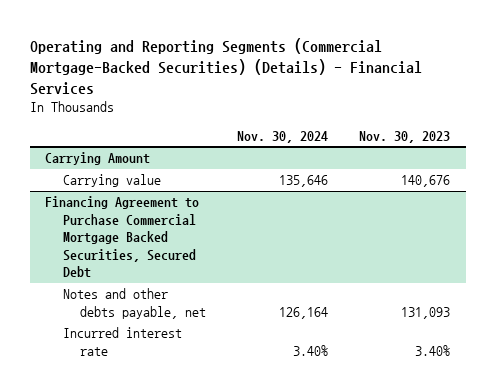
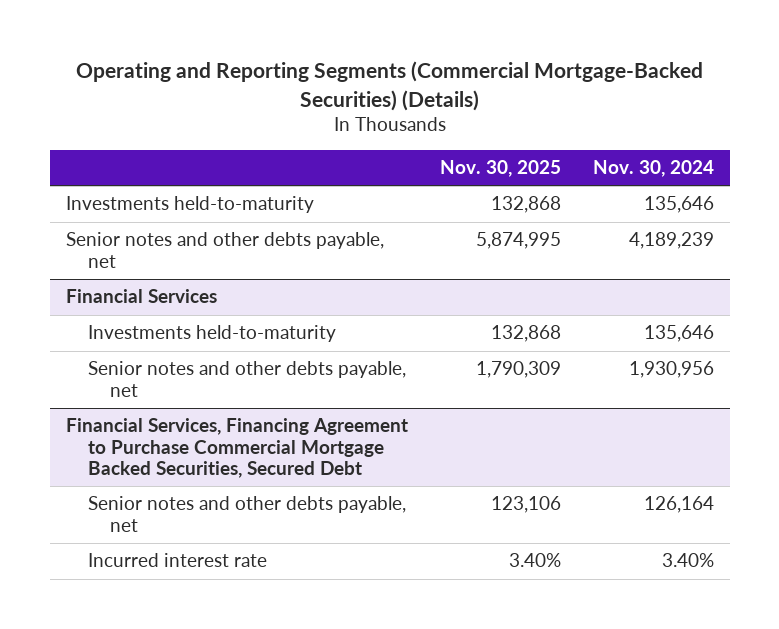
- Operating and Reporting Segments (Commercial Mortgage-Backed Securities) (Details) - Financial Services
+ Operating and Reporting Segments (Commercial Mortgage-Backed Securities) (Details)
- | Nov. 30, 2024 | Nov. 30, 2023
+ | Nov. 30, 2025 | Nov. 30, 2024
- Carrying Amount
- Carrying value | 135,646 | 140,676
- Financing Agreement to Purchase Commercial Mortgage Backed Securities, Secured Debt
- Notes and other debts payable, net | 126,164 | 131,093
+ Investments held-to-maturity | 132,868 | 135,646
+ Senior notes and other debts payable, net | 5,874,995 | 4,189,239
+ Financial Services
+ Investments held-to-maturity | 132,868 | 135,646
+ Senior notes and other debts payable, net | 1,790,309 | 1,930,956
+ Financial Services, Financing Agreement to Purchase Commercial Mortgage Backed Securities, Secured Debt
+ Senior notes and other debts payable, net | 123,106 | 126,164

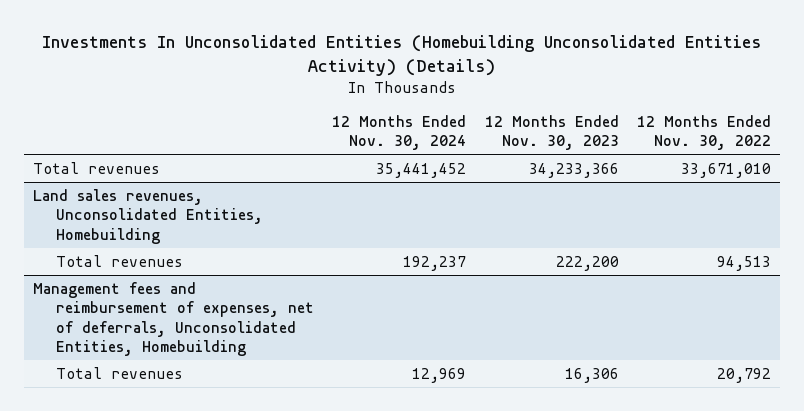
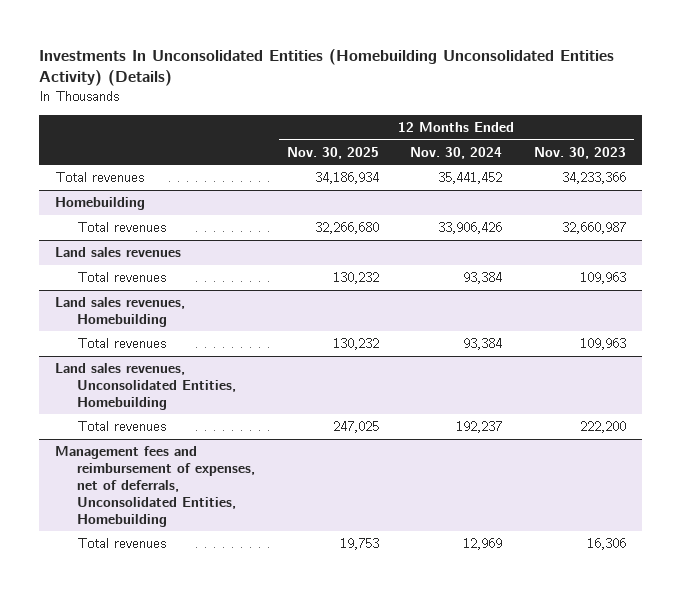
- | 12 Months Ended Nov. 30, 2024 | 12 Months Ended Nov. 30, 2023 | 12 Months Ended Nov. 30, 2022
+ | 12 Months Ended Nov. 30, 2025 | 12 Months Ended Nov. 30, 2024 | 12 Months Ended Nov. 30, 2023
+ Homebuilding
+ Total revenues | 32,266,680 | 33,906,426 | 32,660,987
+ Land sales revenues
+ Total revenues | 130,232 | 93,384 | 109,963
+ Land sales revenues, Homebuilding
+ Total revenues | 130,232 | 93,384 | 109,963

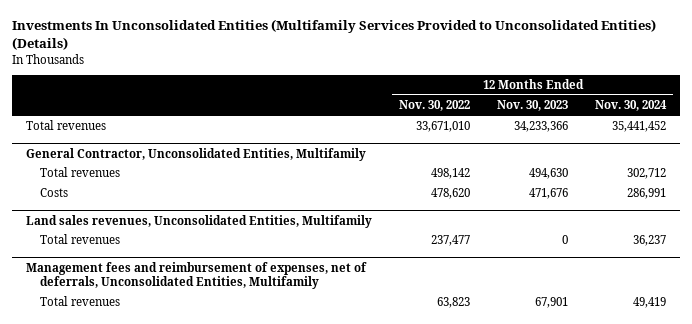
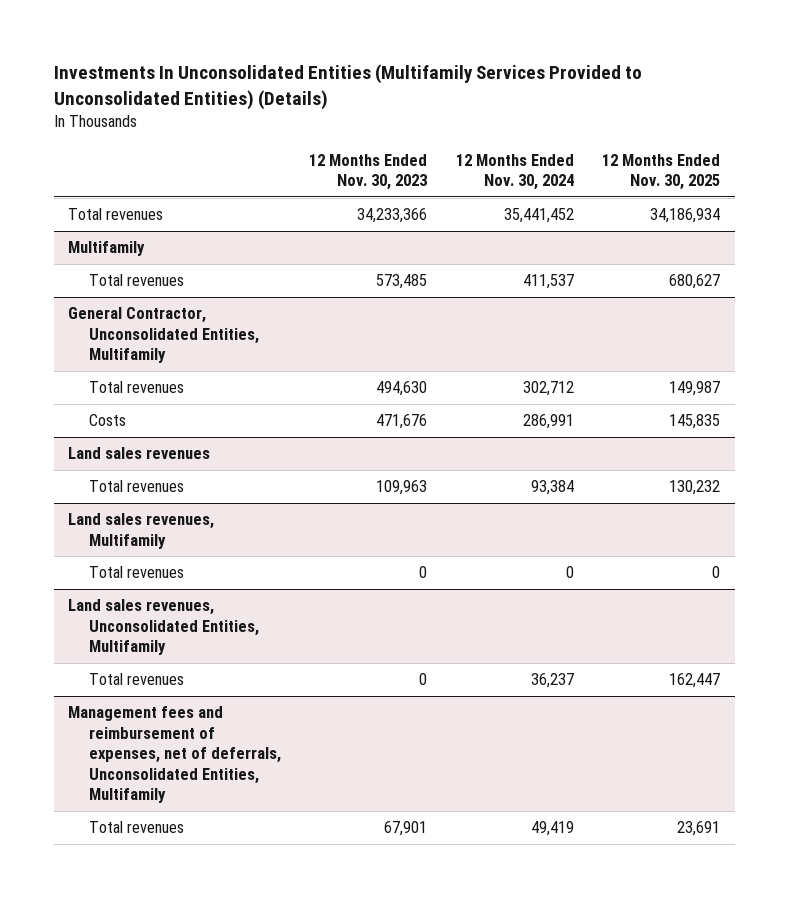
- | 12 Months Ended Nov. 30, 2022 | 12 Months Ended Nov. 30, 2023 | 12 Months Ended Nov. 30, 2024
+ | 12 Months Ended Nov. 30, 2023 | 12 Months Ended Nov. 30, 2024 | 12 Months Ended Nov. 30, 2025
+ Multifamily
+ Total revenues | 573,485 | 411,537 | 680,627
+ Land sales revenues
+ Total revenues | 109,963 | 93,384 | 130,232
+ Land sales revenues, Multifamily
+ Total revenues | 0 | 0 | 0

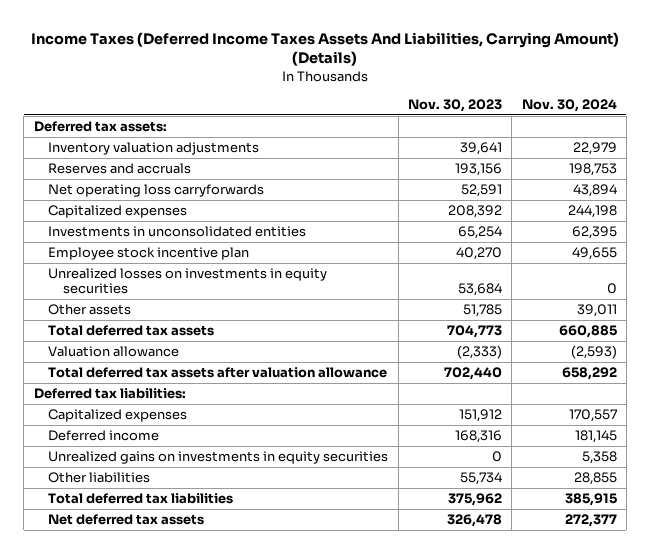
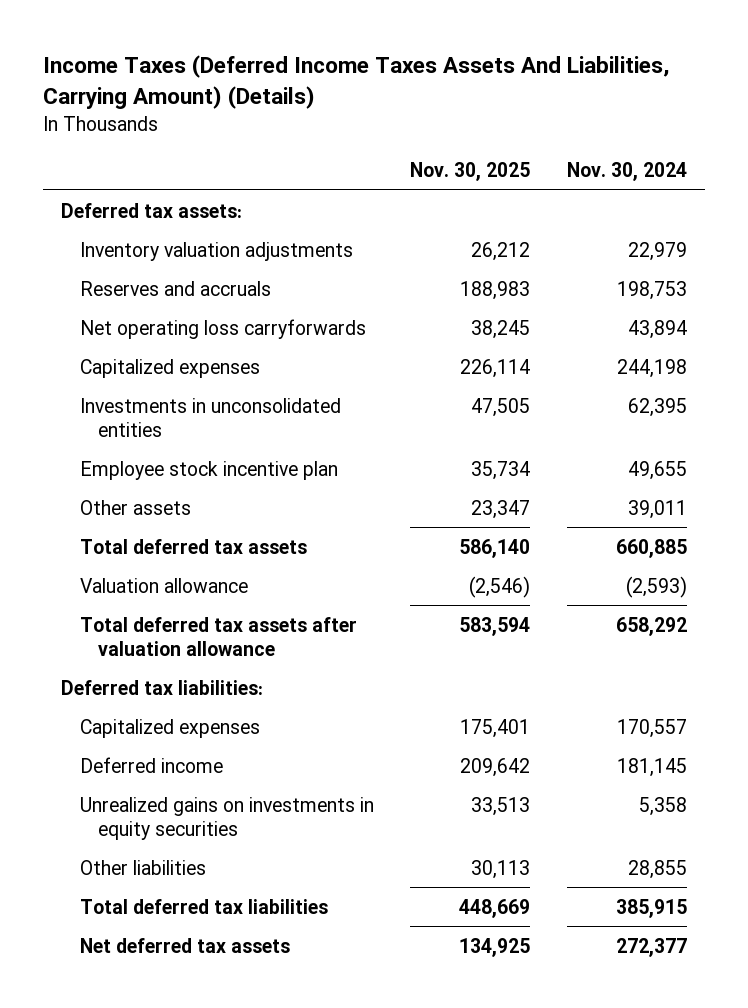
- | Nov. 30, 2023 | Nov. 30, 2024
+ | Nov. 30, 2025 | Nov. 30, 2024
- Unrealized losses on investments in equity securities | 53,684 | 0

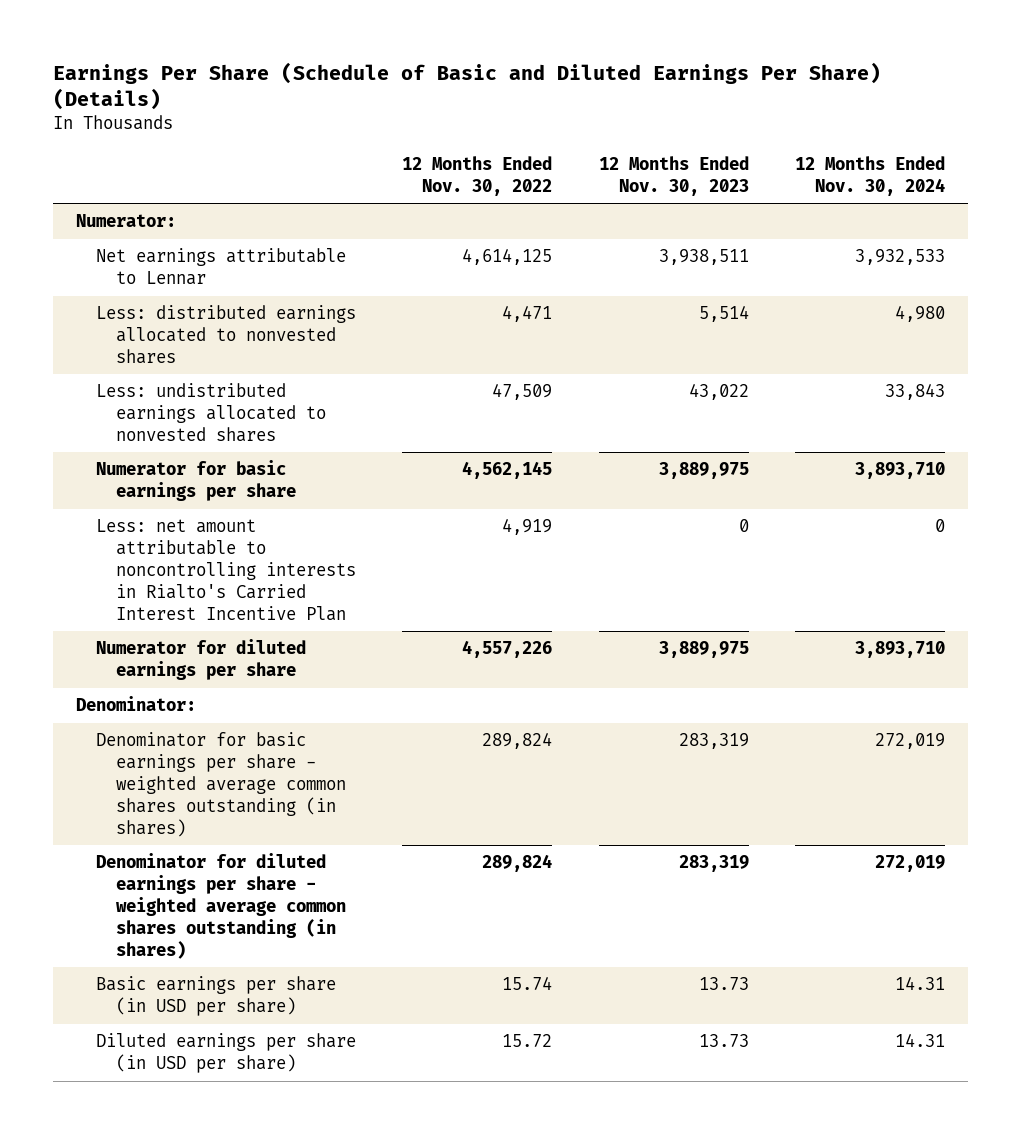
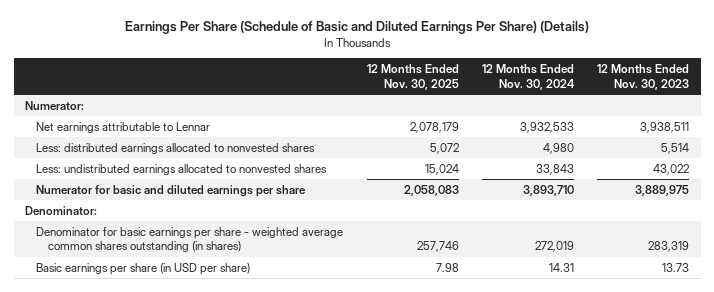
- | 12 Months Ended Nov. 30, 2022 | 12 Months Ended Nov. 30, 2023 | 12 Months Ended Nov. 30, 2024
+ | 12 Months Ended Nov. 30, 2025 | 12 Months Ended Nov. 30, 2024 | 12 Months Ended Nov. 30, 2023
- Numerator for basic earnings per share | 4,562,145 | 3,889,975 | 3,893,710
- Less: net amount attributable to noncontrolling interests in Rialto's Carried Interest Incentive Plan | 4,919 | 0 | 0
- Numerator for diluted earnings per share | 4,557,226 | 3,889,975 | 3,893,710
+ Numerator for basic and diluted earnings per share | 2,058,083 | 3,893,710 | 3,889,975
- Denominator for diluted earnings per share - weighted average common shares outstanding (in shares) | 289,824 | 283,319 | 272,019
- Diluted earnings per share (in USD per share) | 15.72 | 13.73 | 14.31

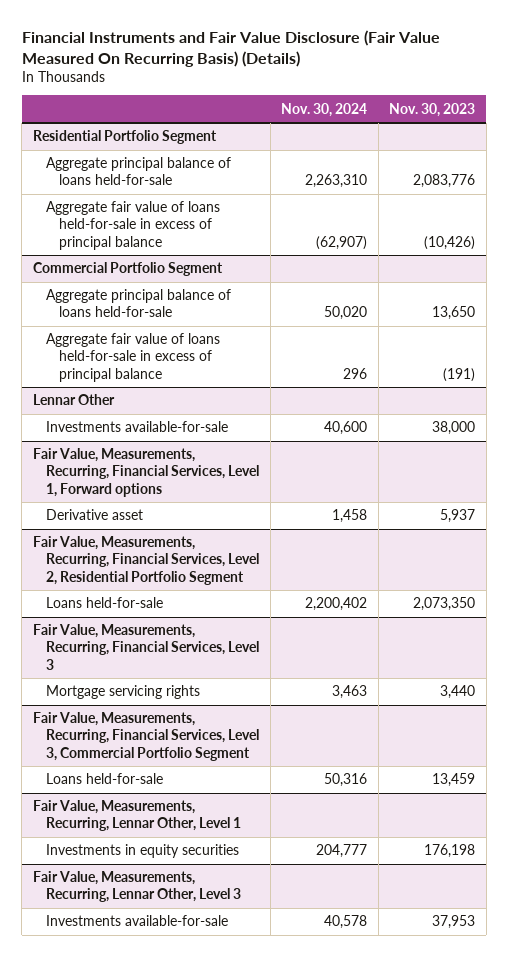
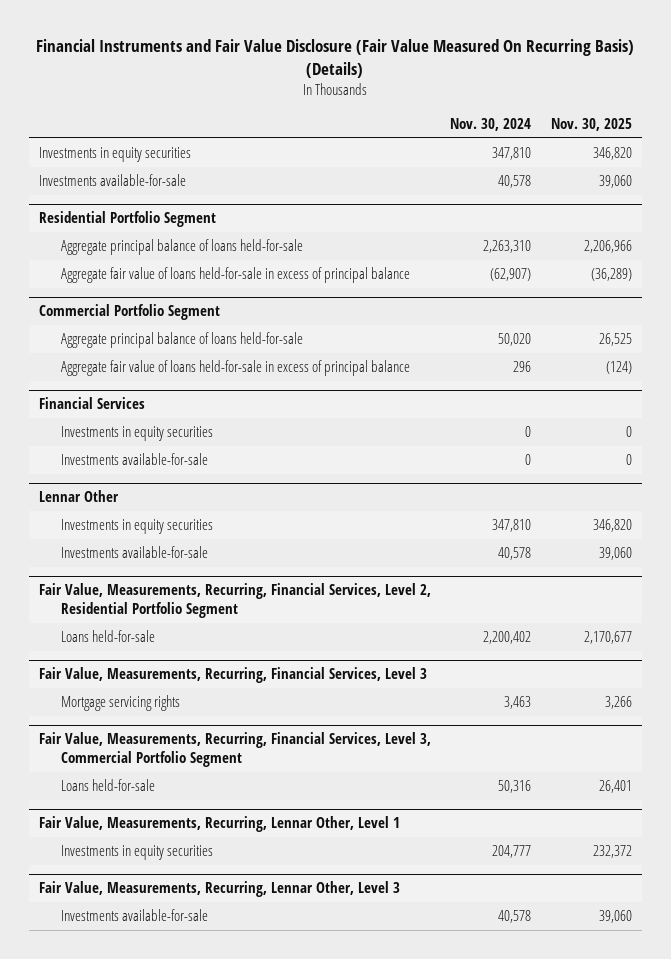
- | Nov. 30, 2024 | Nov. 30, 2023
+ | Nov. 30, 2024 | Nov. 30, 2025
+ Investments in equity securities | 347,810 | 346,820
+ Investments available-for-sale | 40,578 | 39,060
+ Financial Services
+ Investments in equity securities | 0 | 0
+ Investments available-for-sale | 0 | 0
@ Lennar Other
- Investments available-for-sale | 40,600 | 38,000
- Fair Value, Measurements, Recurring, Financial Services, Level 1, Forward options
- Derivative asset | 1,458 | 5,937
@ Lennar Other
+ Investments in equity securities | 347,810 | 346,820
+ Investments available-for-sale | 40,578 | 39,060

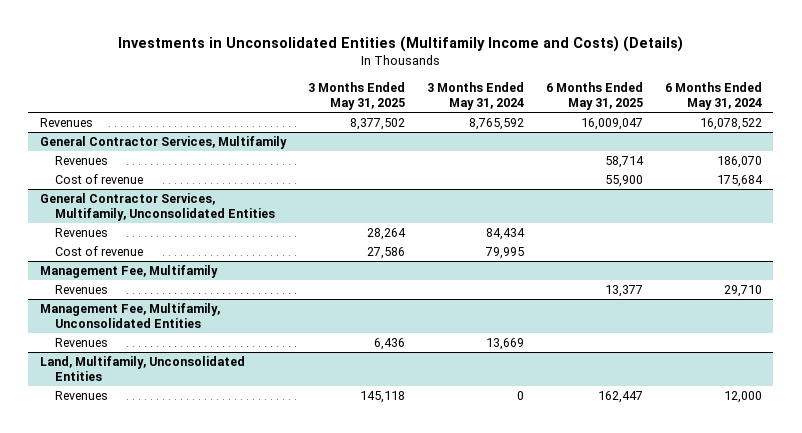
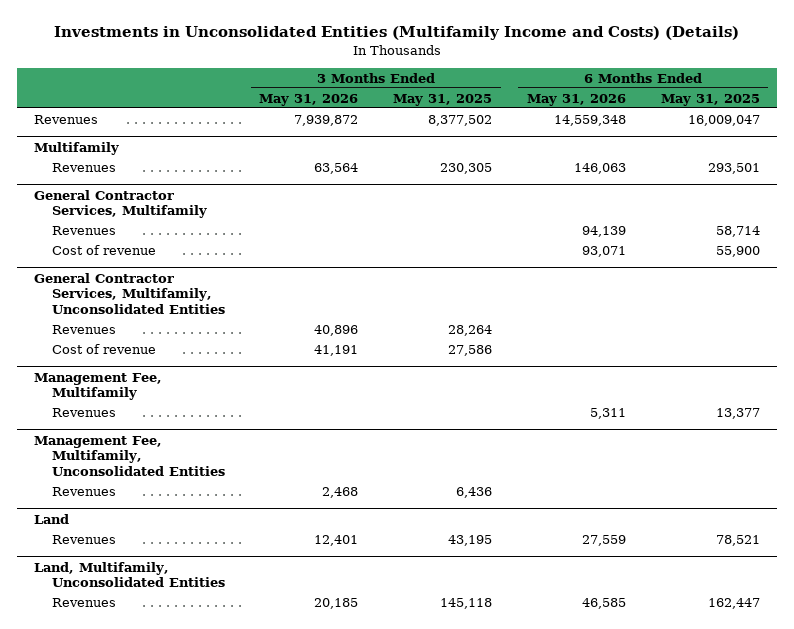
- | 3 Months Ended May 31, 2025 | 3 Months Ended May 31, 2024 | 6 Months Ended May 31, 2025 | 6 Months Ended May 31, 2024
+ | 3 Months Ended May 31, 2026 | 3 Months Ended May 31, 2025 | 6 Months Ended May 31, 2026 | 6 Months Ended May 31, 2025
+ Multifamily
+ Revenues | 63,564 | 230,305 | 146,063 | 293,501
+ Land
+ Revenues | 12,401 | 43,195 | 27,559 | 78,521

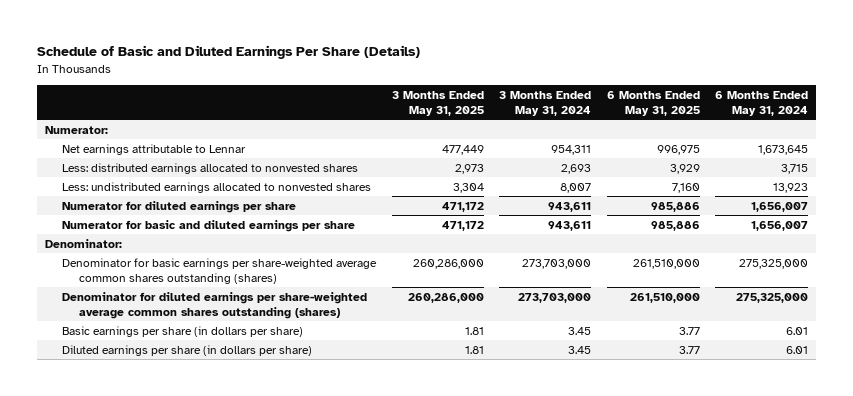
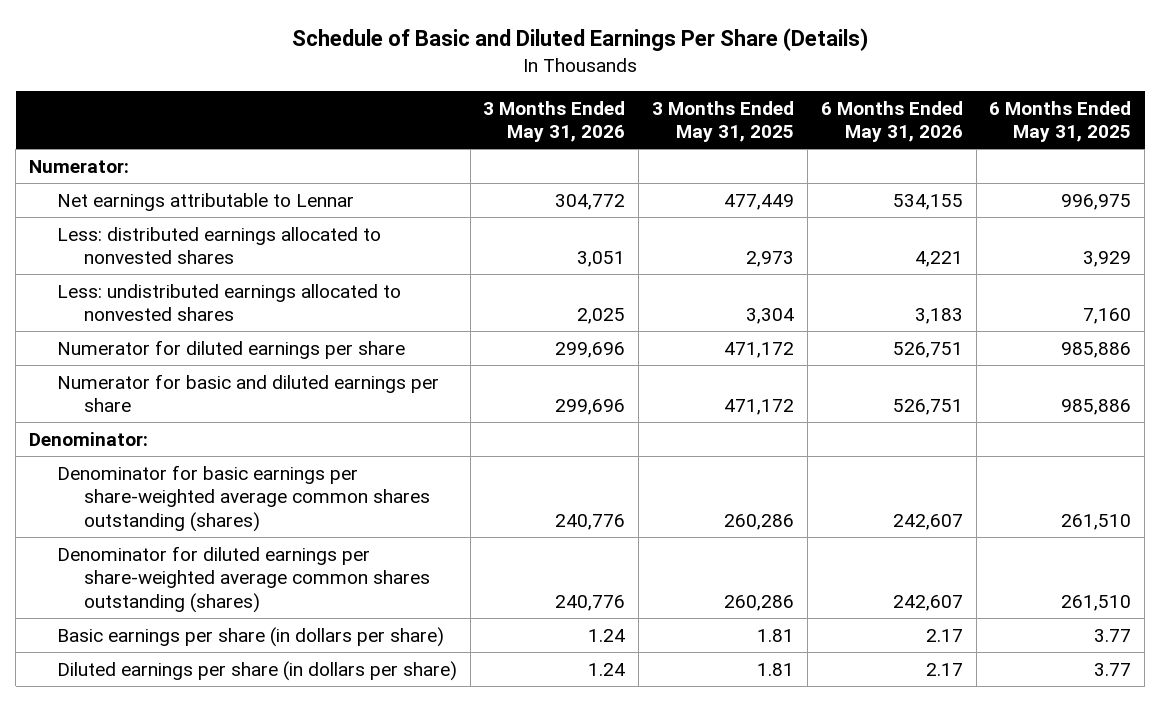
- | 3 Months Ended May 31, 2025 | 3 Months Ended May 31, 2024 | 6 Months Ended May 31, 2025 | 6 Months Ended May 31, 2024
+ | 3 Months Ended May 31, 2026 | 3 Months Ended May 31, 2025 | 6 Months Ended May 31, 2026 | 6 Months Ended May 31, 2025
- Denominator for basic earnings per share-weighted average common shares outstanding (shares) | 260,286,000 | 273,703,000 | 261,510,000 | 275,325,000
- Denominator for diluted earnings per share-weighted average common shares outstanding (shares) | 260,286,000 | 273,703,000 | 261,510,000 | 275,325,000
+ Denominator for basic earnings per share-weighted average common shares outstanding (shares) | 240,776 | 260,286 | 242,607 | 261,510
+ Denominator for diluted earnings per share-weighted average common shares outstanding (shares) | 240,776 | 260,286 | 242,607 | 261,510

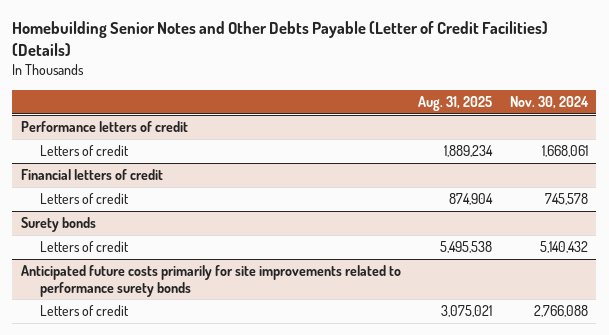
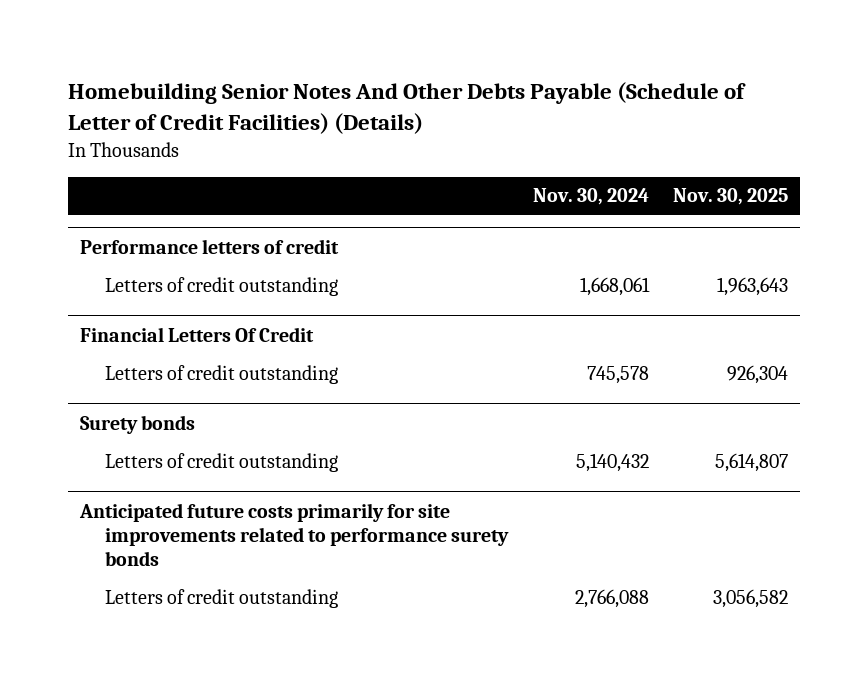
- Homebuilding Senior Notes and Other Debts Payable (Letter of Credit Facilities) (Details)
+ Homebuilding Senior Notes And Other Debts Payable (Schedule of Letter of Credit Facilities) (Details)
- | Aug. 31, 2025 | Nov. 30, 2024
+ | Nov. 30, 2024 | Nov. 30, 2025
@ Performance letters of credit
- Letters of credit | 1,889,234 | 1,668,061
- Financial letters of credit
- Letters of credit | 874,904 | 745,578
@ Performance letters of credit
+ Letters of credit outstanding | 1,668,061 | 1,963,643
+ Financial Letters Of Credit
+ Letters of credit outstanding | 745,578 | 926,304
@ Surety bonds
- Letters of credit | 5,495,538 | 5,140,432
+ Letters of credit outstanding | 5,140,432 | 5,614,807
@ Anticipated future costs primarily for site improvements related to performance surety bonds
- Letters of credit | 3,075,021 | 2,766,088
+ Letters of credit outstanding | 2,766,088 | 3,056,582

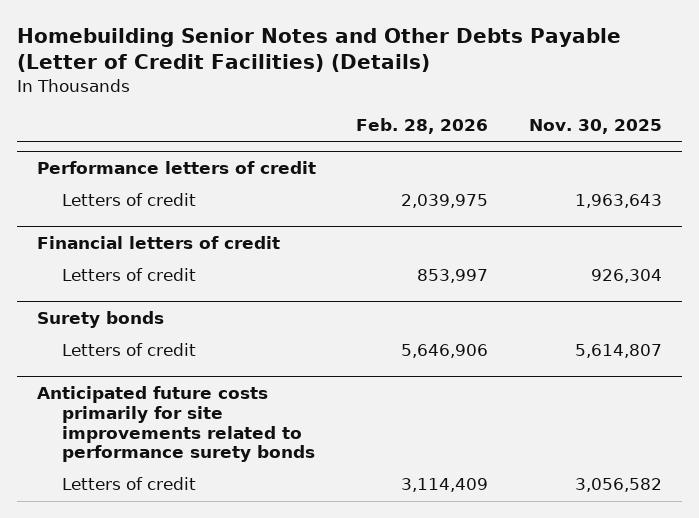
- Homebuilding Senior Notes And Other Debts Payable (Schedule of Letter of Credit Facilities) (Details)
+ Homebuilding Senior Notes and Other Debts Payable (Letter of Credit Facilities) (Details)
- | Nov. 30, 2024 | Nov. 30, 2025
+ | Feb. 28, 2026 | Nov. 30, 2025
@ Performance letters of credit
- Letters of credit outstanding | 1,668,061 | 1,963,643
- Financial Letters Of Credit
- Letters of credit outstanding | 745,578 | 926,304
@ Performance letters of credit
+ Letters of credit | 2,039,975 | 1,963,643
+ Financial letters of credit
+ Letters of credit | 853,997 | 926,304
@ Surety bonds
- Letters of credit outstanding | 5,140,432 | 5,614,807
+ Letters of credit | 5,646,906 | 5,614,807
@ Anticipated future costs primarily for site improvements related to performance surety bonds
- Letters of credit outstanding | 2,766,088 | 3,056,582
+ Letters of credit | 3,114,409 | 3,056,582

